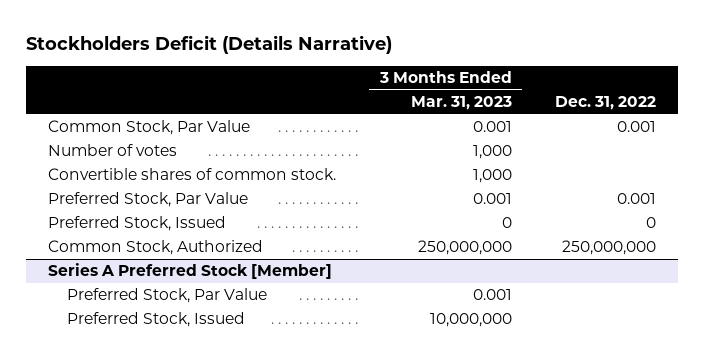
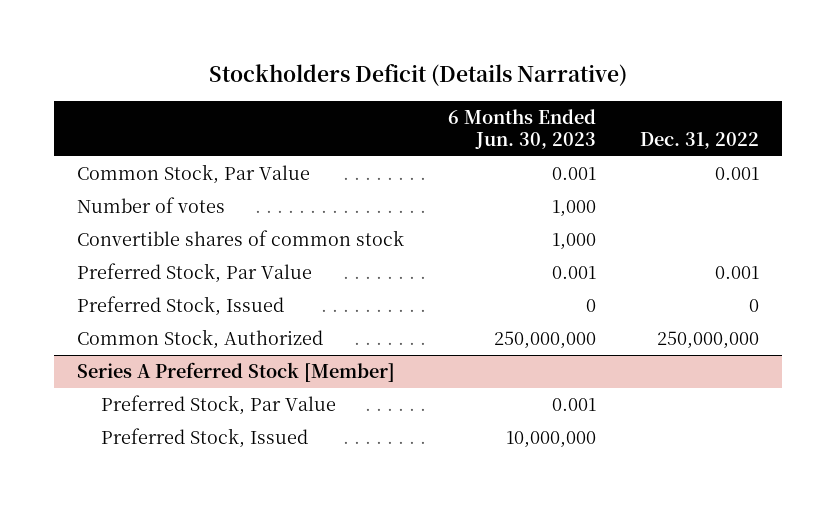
- | 3 Months Ended Mar. 31, 2023 | Dec. 31, 2022
+ | 6 Months Ended Jun. 30, 2023 | Dec. 31, 2022
- Convertible shares of common stock. | 1,000 |
+ Convertible shares of common stock | 1,000 |

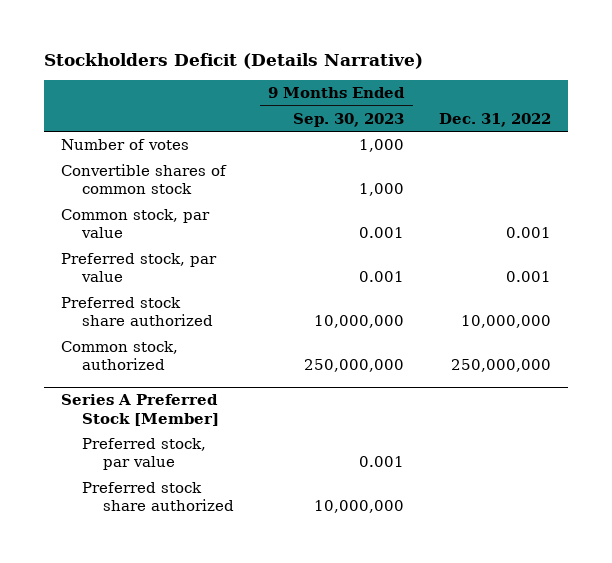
- | 6 Months Ended Jun. 30, 2023 | Dec. 31, 2022
+ | 9 Months Ended Sep. 30, 2023 | Dec. 31, 2022
- Common Stock, Par Value | 0.001 | 0.001
- Preferred Stock, Par Value | 0.001 | 0.001
- Preferred Stock, Issued | 0 | 0
- Common Stock, Authorized | 250,000,000 | 250,000,000
+ Common stock, par value | 0.001 | 0.001
+ Preferred stock, par value | 0.001 | 0.001
+ Preferred stock share authorized | 10,000,000 | 10,000,000
+ Common stock, authorized | 250,000,000 | 250,000,000
@ Series A Preferred Stock [Member]
- Preferred Stock, Par Value | 0.001 |
- Preferred Stock, Issued | 10,000,000 |
+ Preferred stock, par value | 0.001 |
+ Preferred stock share authorized | 10,000,000 |

